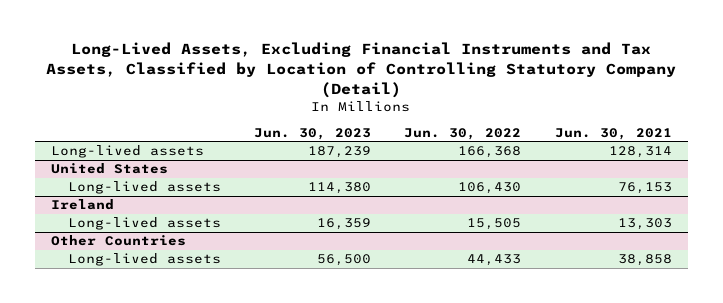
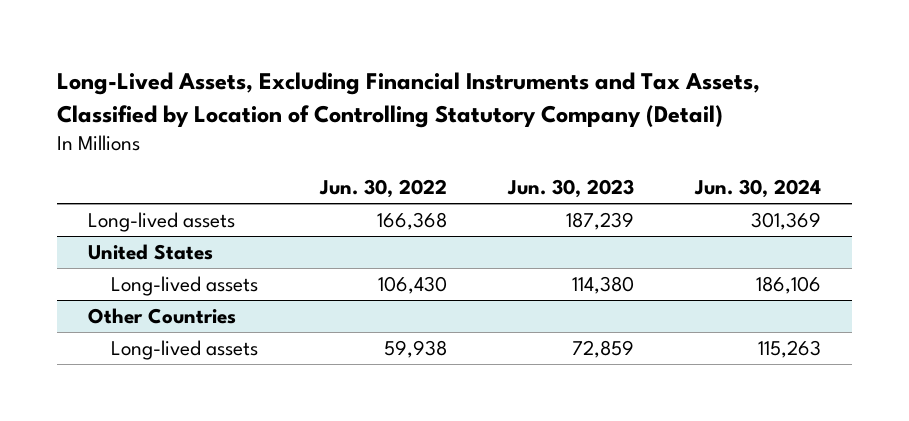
- | Jun. 30, 2023 | Jun. 30, 2022 | Jun. 30, 2021
+ | Jun. 30, 2022 | Jun. 30, 2023 | Jun. 30, 2024
- Ireland
- Long-lived assets | 16,359 | 15,505 | 13,303
@ Other Countries
- Long-lived assets | 56,500 | 44,433 | 38,858
+ Long-lived assets | 59,938 | 72,859 | 115,263

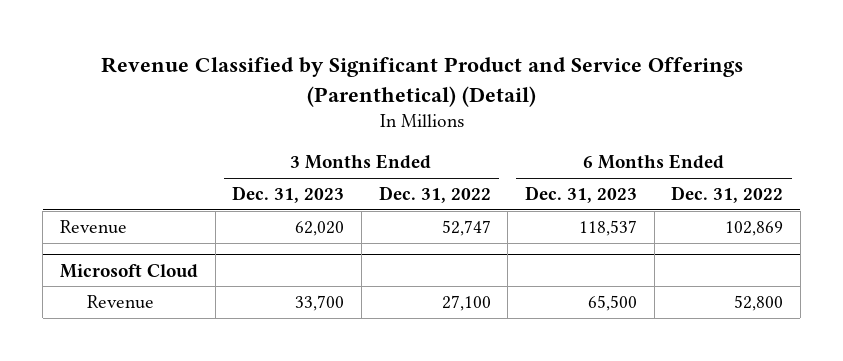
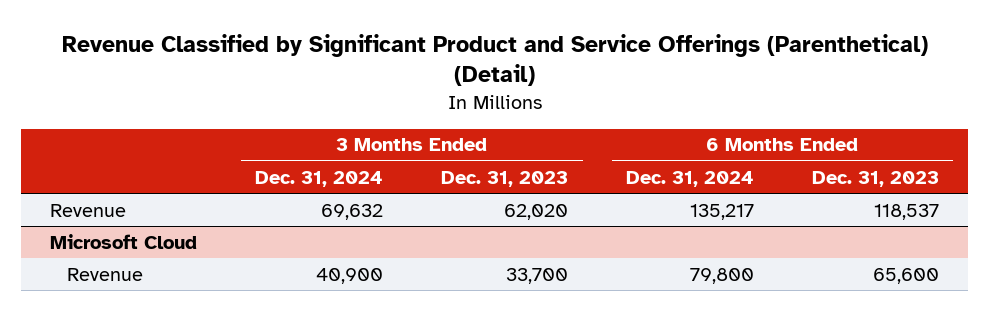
- | 3 Months Ended Dec. 31, 2023 | 3 Months Ended Dec. 31, 2022 | 6 Months Ended Dec. 31, 2023 | 6 Months Ended Dec. 31, 2022
+ | 3 Months Ended Dec. 31, 2024 | 3 Months Ended Dec. 31, 2023 | 6 Months Ended Dec. 31, 2024 | 6 Months Ended Dec. 31, 2023
@ Microsoft Cloud
- Revenue | 33,700 | 27,100 | 65,500 | 52,800
+ Revenue | 40,900 | 33,700 | 79,800 | 65,600

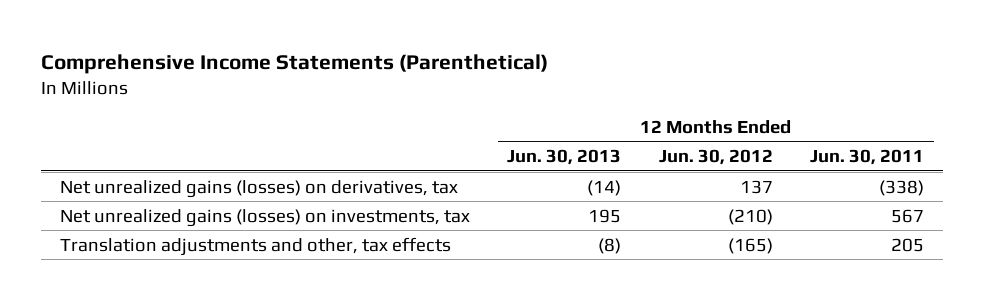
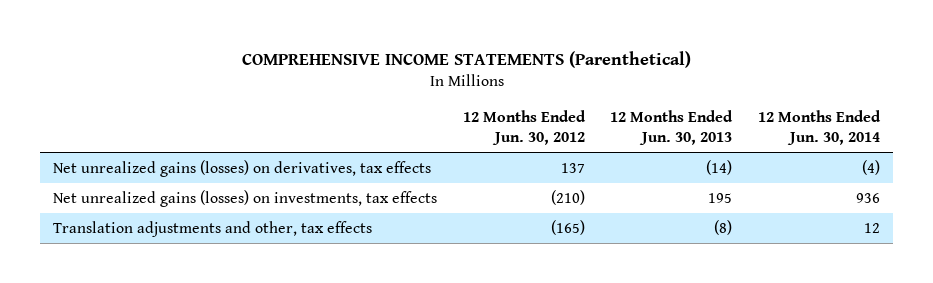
- Comprehensive Income Statements (Parenthetical)
+ COMPREHENSIVE INCOME STATEMENTS (Parenthetical)
- | 12 Months Ended Jun. 30, 2013 | 12 Months Ended Jun. 30, 2012 | 12 Months Ended Jun. 30, 2011
+ | 12 Months Ended Jun. 30, 2012 | 12 Months Ended Jun. 30, 2013 | 12 Months Ended Jun. 30, 2014
- Net unrealized gains (losses) on derivatives, tax | (14) | 137 | (338)
- Net unrealized gains (losses) on investments, tax | 195 | (210) | 567
+ Net unrealized gains (losses) on derivatives, tax effects | 137 | (14) | (4)
+ Net unrealized gains (losses) on investments, tax effects | (210) | 195 | 936

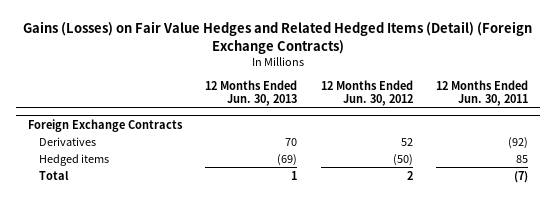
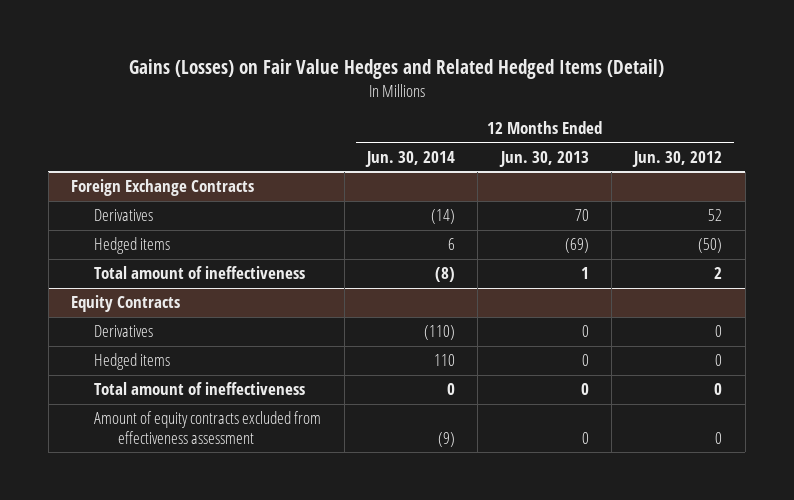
- Gains (Losses) on Fair Value Hedges and Related Hedged Items (Detail) (Foreign Exchange Contracts)
+ Gains (Losses) on Fair Value Hedges and Related Hedged Items (Detail)
- | 12 Months Ended Jun. 30, 2013 | 12 Months Ended Jun. 30, 2012 | 12 Months Ended Jun. 30, 2011
+ | 12 Months Ended Jun. 30, 2014 | 12 Months Ended Jun. 30, 2013 | 12 Months Ended Jun. 30, 2012
@ Foreign Exchange Contracts
- Total | 1 | 2 | (7)
+ Total amount of ineffectiveness | (8) | 1 | 2
+ Equity Contracts
+ Derivatives | (110) | 0 | 0
+ Hedged items | 110 | 0 | 0
+ Total amount of ineffectiveness | 0 | 0 | 0
+ Amount of equity contracts excluded from effectiveness assessment | (9) | 0 | 0

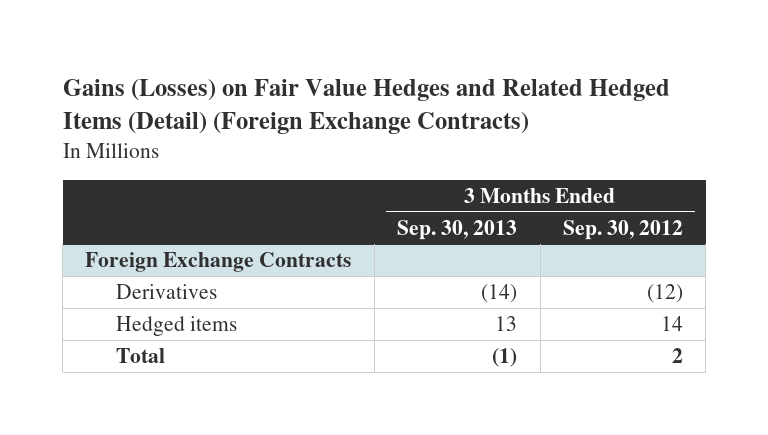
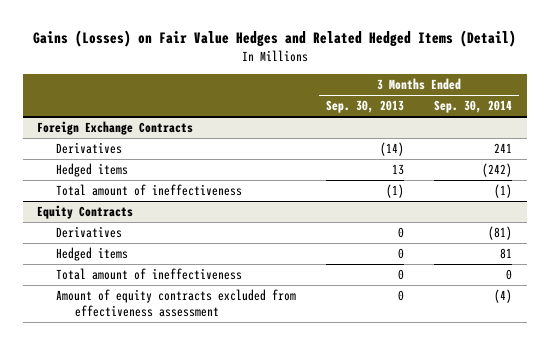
- Gains (Losses) on Fair Value Hedges and Related Hedged Items (Detail) (Foreign Exchange Contracts)
+ Gains (Losses) on Fair Value Hedges and Related Hedged Items (Detail)
- | 3 Months Ended Sep. 30, 2013 | 3 Months Ended Sep. 30, 2012
+ | 3 Months Ended Sep. 30, 2013 | 3 Months Ended Sep. 30, 2014
@ Foreign Exchange Contracts
- Total | (1) | 2
+ Total amount of ineffectiveness | (1) | (1)
+ Equity Contracts
+ Derivatives | 0 | (81)
+ Hedged items | 0 | 81
+ Total amount of ineffectiveness | 0 | 0
+ Amount of equity contracts excluded from effectiveness assessment | 0 | (4)

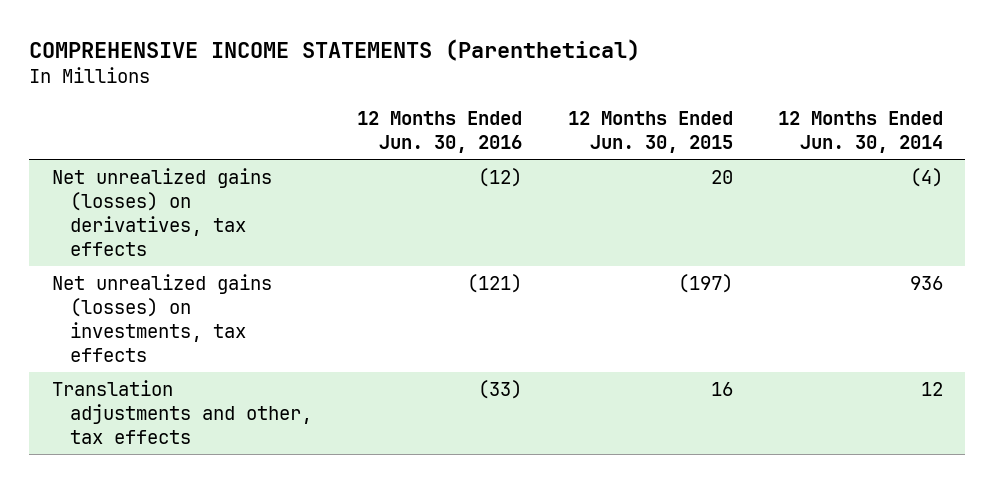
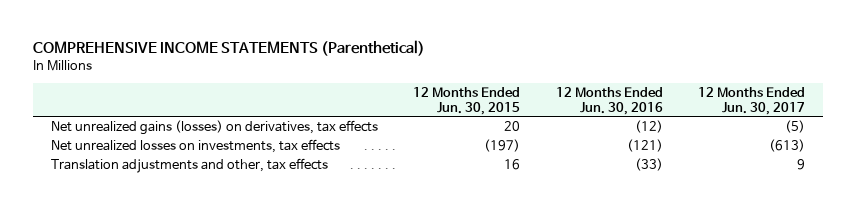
- | 12 Months Ended Jun. 30, 2016 | 12 Months Ended Jun. 30, 2015 | 12 Months Ended Jun. 30, 2014
+ | 12 Months Ended Jun. 30, 2015 | 12 Months Ended Jun. 30, 2016 | 12 Months Ended Jun. 30, 2017
- Net unrealized gains (losses) on investments, tax effects | (121) | (197) | 936
+ Net unrealized losses on investments, tax effects | (197) | (121) | (613)

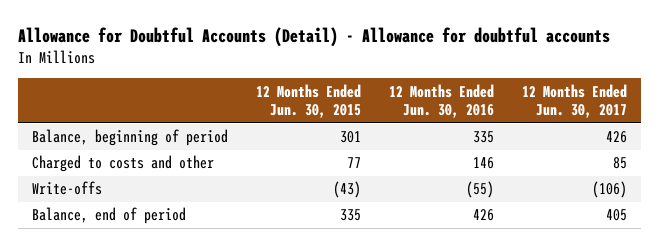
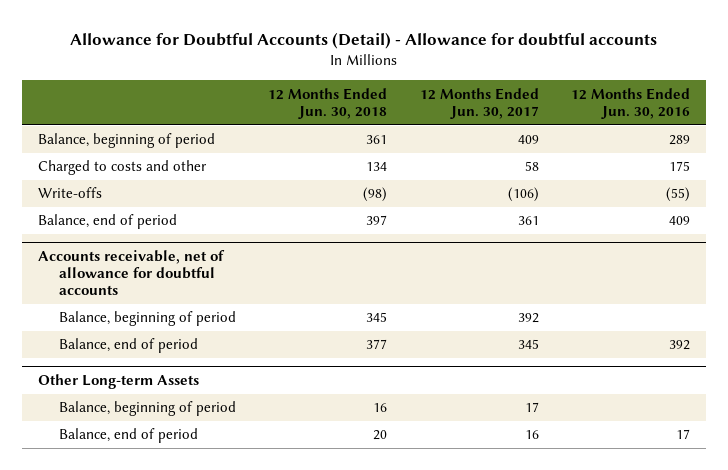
- | 12 Months Ended Jun. 30, 2015 | 12 Months Ended Jun. 30, 2016 | 12 Months Ended Jun. 30, 2017
+ | 12 Months Ended Jun. 30, 2018 | 12 Months Ended Jun. 30, 2017 | 12 Months Ended Jun. 30, 2016
- Balance, beginning of period | 301 | 335 | 426
- Charged to costs and other | 77 | 146 | 85
+ Balance, beginning of period | 361 | 409 | 289
+ Charged to costs and other | 134 | 58 | 175
- Balance, end of period | 335 | 426 | 405
+ Balance, end of period | 397 | 361 | 409
+ Accounts receivable, net of allowance for doubtful accounts
+ Balance, beginning of period | 345 | 392 |
+ Balance, end of period | 377 | 345 | 392
+ Other Long-term Assets
+ Balance, beginning of period | 16 | 17 |
+ Balance, end of period | 20 | 16 | 17

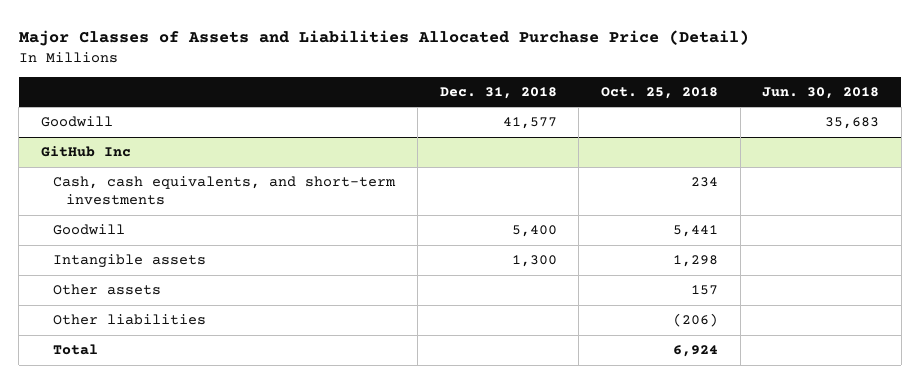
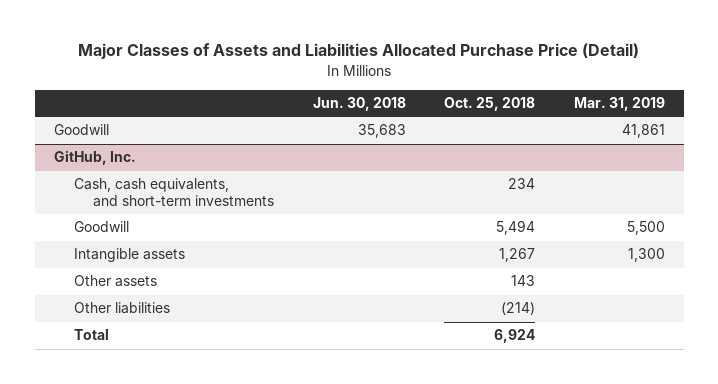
- | Dec. 31, 2018 | Oct. 25, 2018 | Jun. 30, 2018
+ | Jun. 30, 2018 | Oct. 25, 2018 | Mar. 31, 2019
- GitHub Inc
+ GitHub, Inc.
- Goodwill | 5,400 | 5,441 |
- Intangible assets | 1,300 | 1,298 |
- Other assets | | 157 |
- Other liabilities | | (206) |
+ Goodwill | | 5,494 | 5,500
+ Intangible assets | | 1,267 | 1,300
+ Other assets | | 143 |
+ Other liabilities | | (214) |

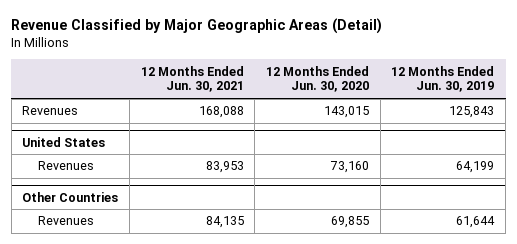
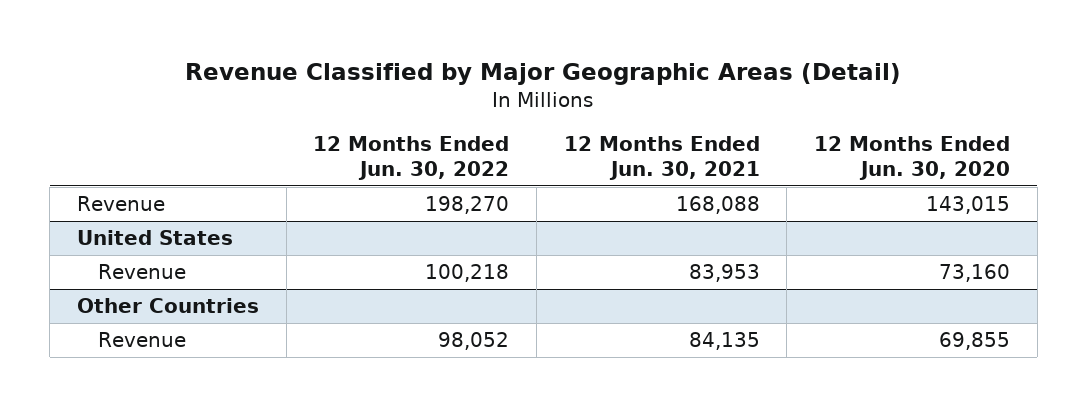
- | 12 Months Ended Jun. 30, 2021 | 12 Months Ended Jun. 30, 2020 | 12 Months Ended Jun. 30, 2019
+ | 12 Months Ended Jun. 30, 2022 | 12 Months Ended Jun. 30, 2021 | 12 Months Ended Jun. 30, 2020
- Revenues | 168,088 | 143,015 | 125,843
+ Revenue | 198,270 | 168,088 | 143,015
@ United States
- Revenues | 83,953 | 73,160 | 64,199
+ Revenue | 100,218 | 83,953 | 73,160
@ Other Countries
- Revenues | 84,135 | 69,855 | 61,644
+ Revenue | 98,052 | 84,135 | 69,855

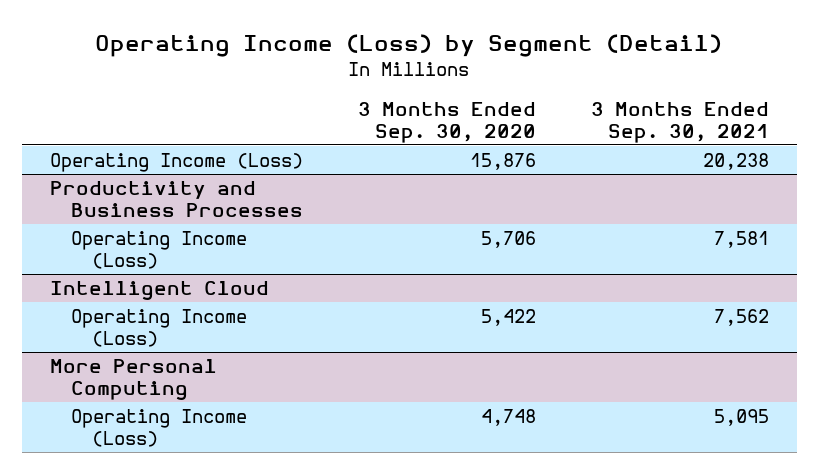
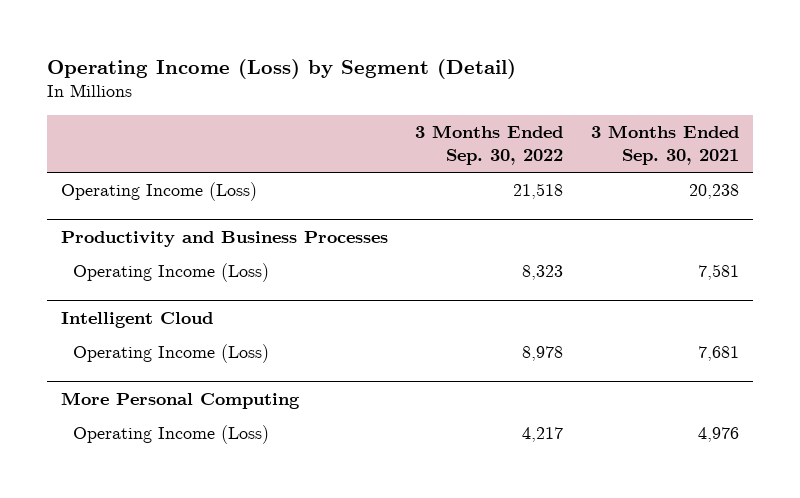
- | 3 Months Ended Sep. 30, 2020 | 3 Months Ended Sep. 30, 2021
+ | 3 Months Ended Sep. 30, 2022 | 3 Months Ended Sep. 30, 2021
@ Intelligent Cloud
- Operating Income (Loss) | 5,422 | 7,562
+ Operating Income (Loss) | 8,978 | 7,681
@ More Personal Computing
- Operating Income (Loss) | 4,748 | 5,095
+ Operating Income (Loss) | 4,217 | 4,976

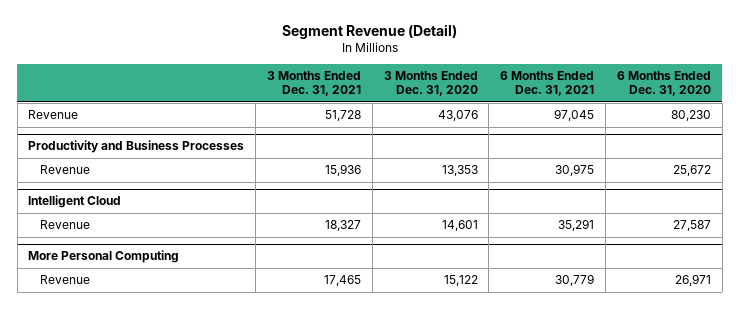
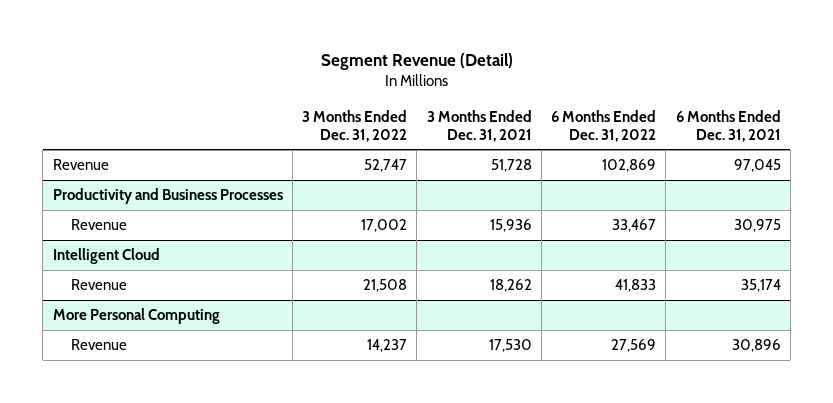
- | 3 Months Ended Dec. 31, 2021 | 3 Months Ended Dec. 31, 2020 | 6 Months Ended Dec. 31, 2021 | 6 Months Ended Dec. 31, 2020
+ | 3 Months Ended Dec. 31, 2022 | 3 Months Ended Dec. 31, 2021 | 6 Months Ended Dec. 31, 2022 | 6 Months Ended Dec. 31, 2021
@ Intelligent Cloud
- Revenue | 18,327 | 14,601 | 35,291 | 27,587
+ Revenue | 21,508 | 18,262 | 41,833 | 35,174
@ More Personal Computing
- Revenue | 17,465 | 15,122 | 30,779 | 26,971
+ Revenue | 14,237 | 17,530 | 27,569 | 30,896

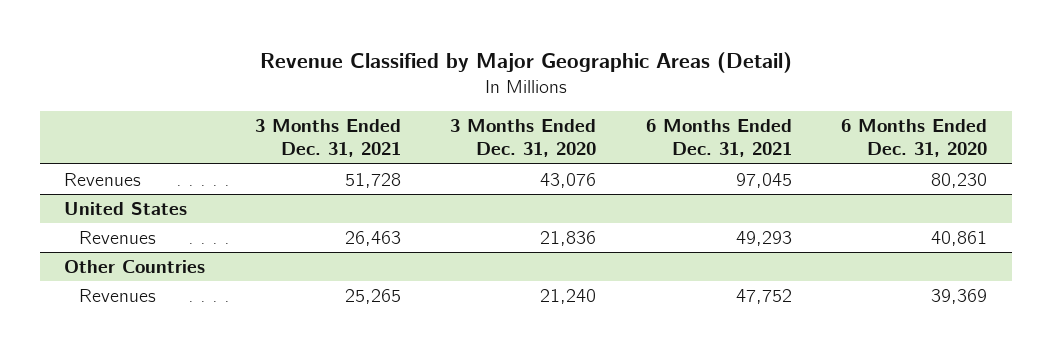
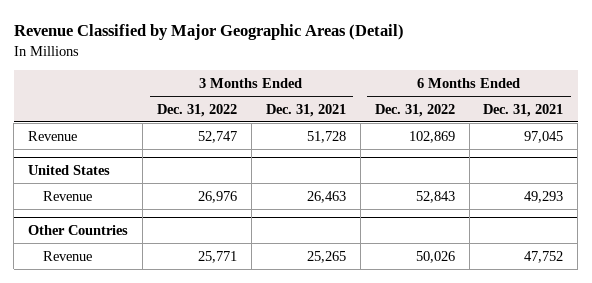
- | 3 Months Ended Dec. 31, 2021 | 3 Months Ended Dec. 31, 2020 | 6 Months Ended Dec. 31, 2021 | 6 Months Ended Dec. 31, 2020
+ | 3 Months Ended Dec. 31, 2022 | 3 Months Ended Dec. 31, 2021 | 6 Months Ended Dec. 31, 2022 | 6 Months Ended Dec. 31, 2021
- Revenues | 51,728 | 43,076 | 97,045 | 80,230
+ Revenue | 52,747 | 51,728 | 102,869 | 97,045
@ United States
- Revenues | 26,463 | 21,836 | 49,293 | 40,861
+ Revenue | 26,976 | 26,463 | 52,843 | 49,293
@ Other Countries
- Revenues | 25,265 | 21,240 | 47,752 | 39,369
+ Revenue | 25,771 | 25,265 | 50,026 | 47,752

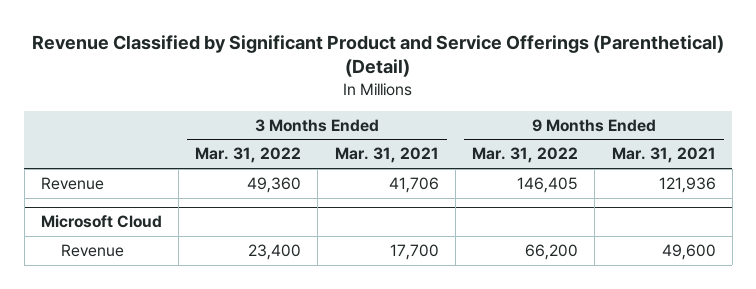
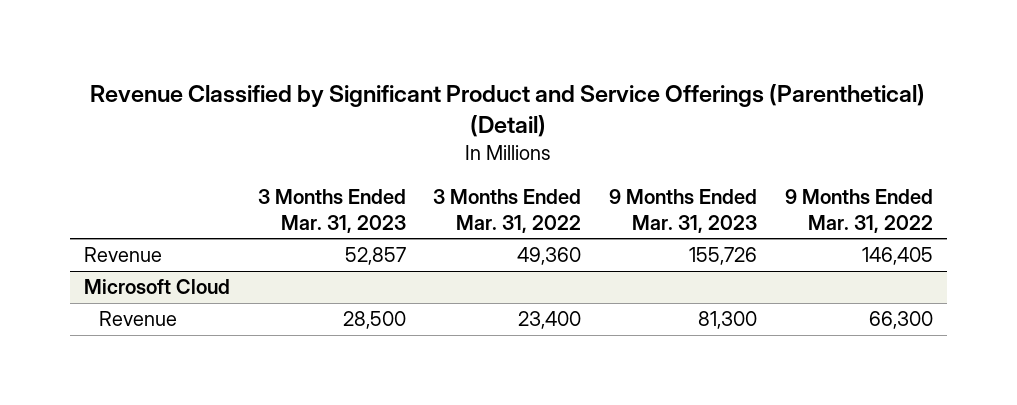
- | 3 Months Ended Mar. 31, 2022 | 3 Months Ended Mar. 31, 2021 | 9 Months Ended Mar. 31, 2022 | 9 Months Ended Mar. 31, 2021
+ | 3 Months Ended Mar. 31, 2023 | 3 Months Ended Mar. 31, 2022 | 9 Months Ended Mar. 31, 2023 | 9 Months Ended Mar. 31, 2022
@ Microsoft Cloud
- Revenue | 23,400 | 17,700 | 66,200 | 49,600
+ Revenue | 28,500 | 23,400 | 81,300 | 66,300

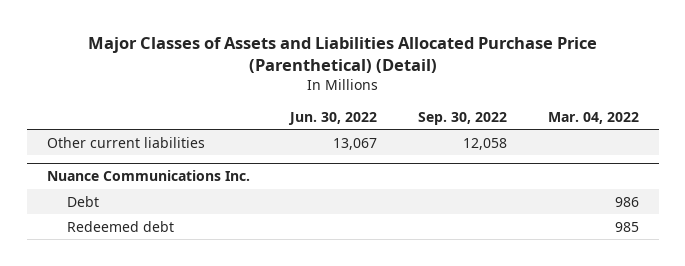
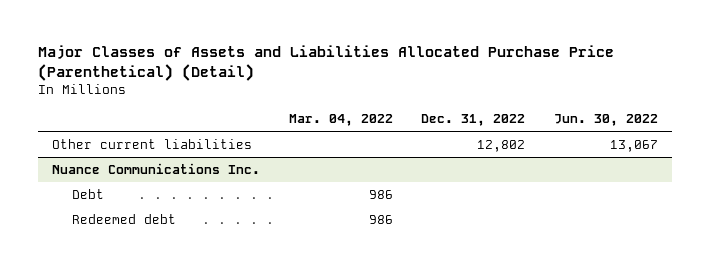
- | Jun. 30, 2022 | Sep. 30, 2022 | Mar. 04, 2022
+ | Mar. 04, 2022 | Dec. 31, 2022 | Jun. 30, 2022
@ Nuance Communications Inc.
- Redeemed debt | | | 985
+ Redeemed debt | 986 | |

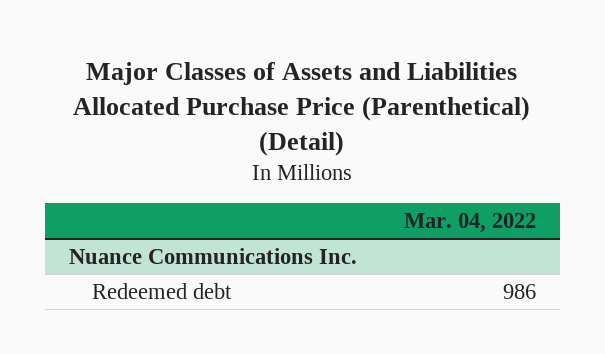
- | Mar. 04, 2022 | Dec. 31, 2022 | Jun. 30, 2022
+ | Mar. 04, 2022
- Other current liabilities | | 12,802 | 13,067
@ Nuance Communications Inc.
- Debt | 986 | |

